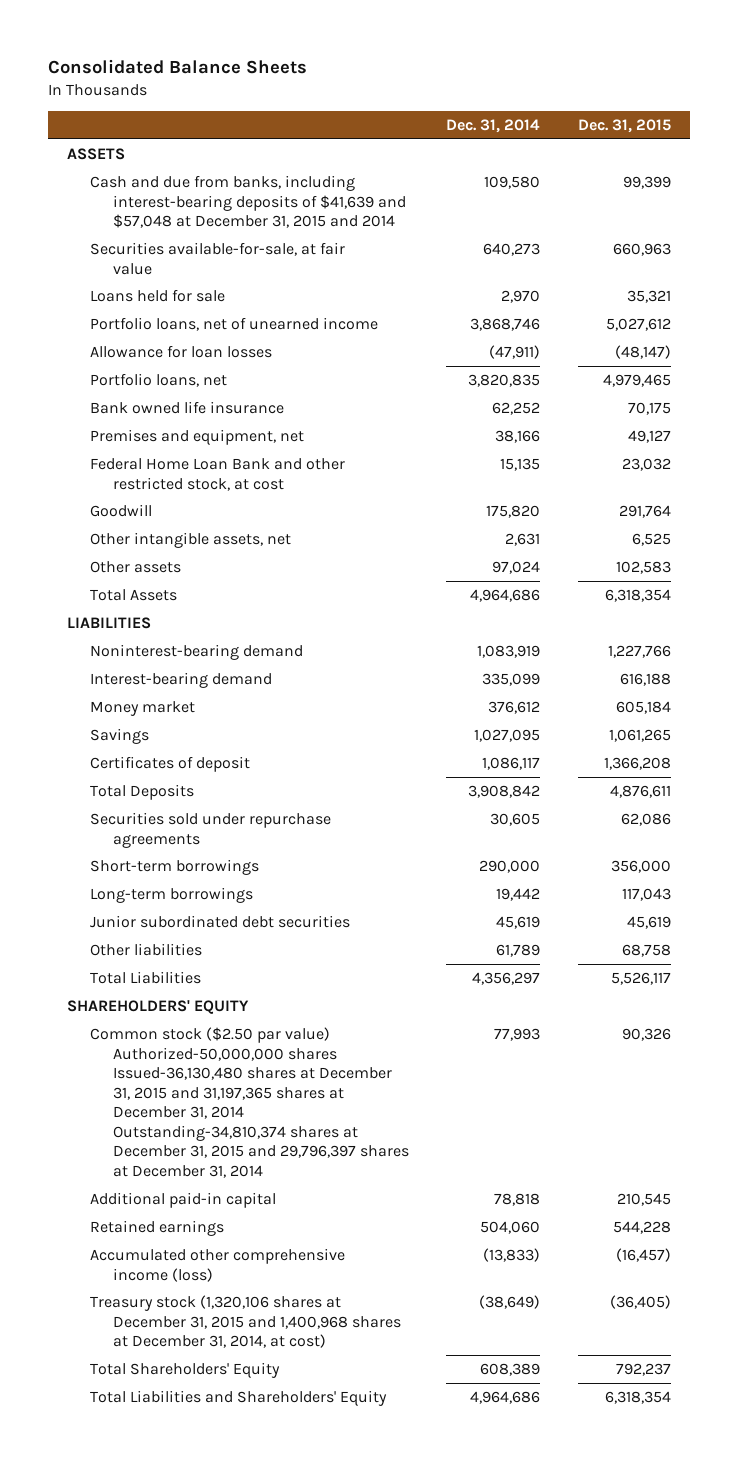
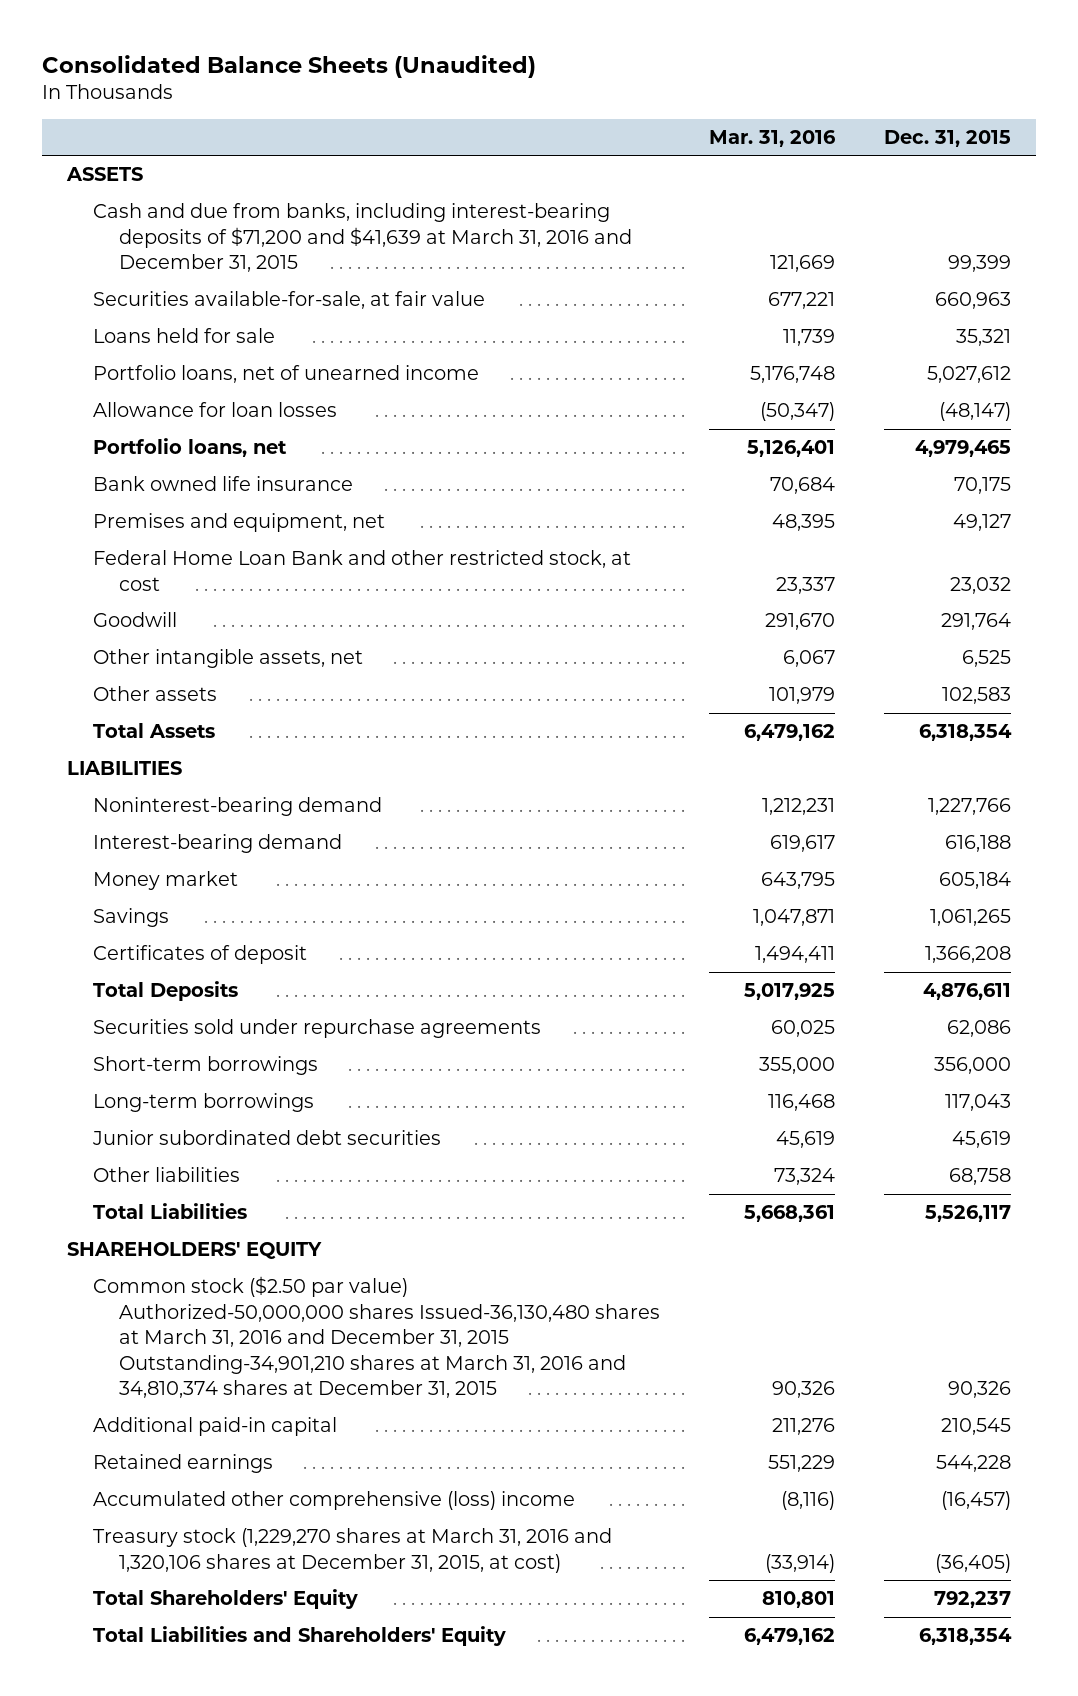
- Consolidated Balance Sheets
+ Consolidated Balance Sheets (Unaudited)
- | Dec. 31, 2014 | Dec. 31, 2015
+ | Mar. 31, 2016 | Dec. 31, 2015
- Cash and due from banks, including interest-bearing deposits of $41,639 and $57,048 at December 31, 2015 and 2014 | 109,580 | 99,399
+ Cash and due from banks, including interest-bearing deposits of $71,200 and $41,639 at March 31, 2016 and December 31, 2015 | 121,669 | 99,399
- Common stock ($2.50 par value) Authorized-50,000,000 shares Issued-36,130,480 shares at December 31, 2015 and 31,197,365 shares at December 31, 2014 Outstanding-34,810,374 shares at December 31, 2015 and 29,796,397 shares at December 31, 2014 | 77,993 | 90,326
+ Common stock ($2.50 par value) Authorized-50,000,000 shares Issued-36,130,480 shares at March 31, 2016 and December 31, 2015 Outstanding-34,901,210 shares at March 31, 2016 and 34,810,374 shares at December 31, 2015 | 90,326 | 90,326
- Accumulated other comprehensive income (loss) | (13,833) | (16,457)
- Treasury stock (1,320,106 shares at December 31, 2015 and 1,400,968 shares at December 31, 2014, at cost) | (38,649) | (36,405)
+ Accumulated other comprehensive (loss) income | (8,116) | (16,457)
+ Treasury stock (1,229,270 shares at March 31, 2016 and 1,320,106 shares at December 31, 2015, at cost) | (33,914) | (36,405)

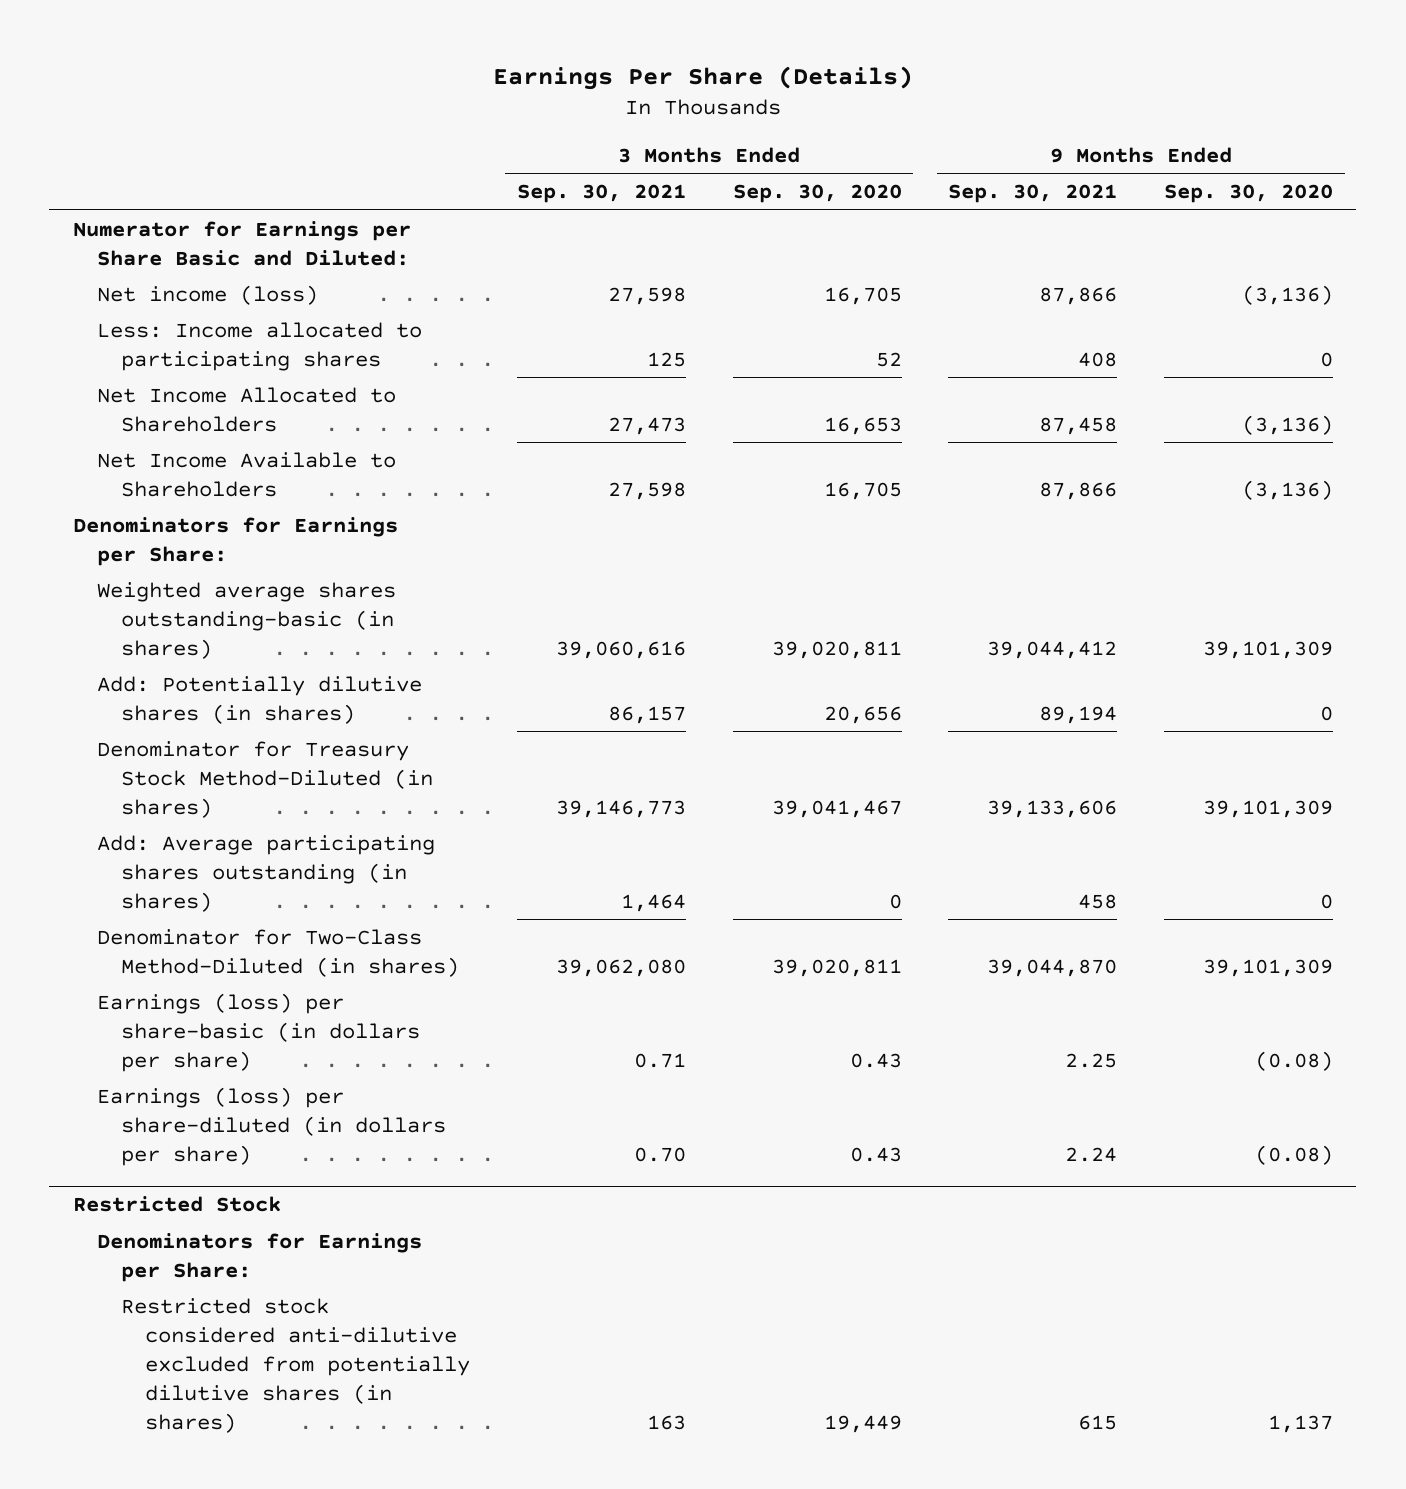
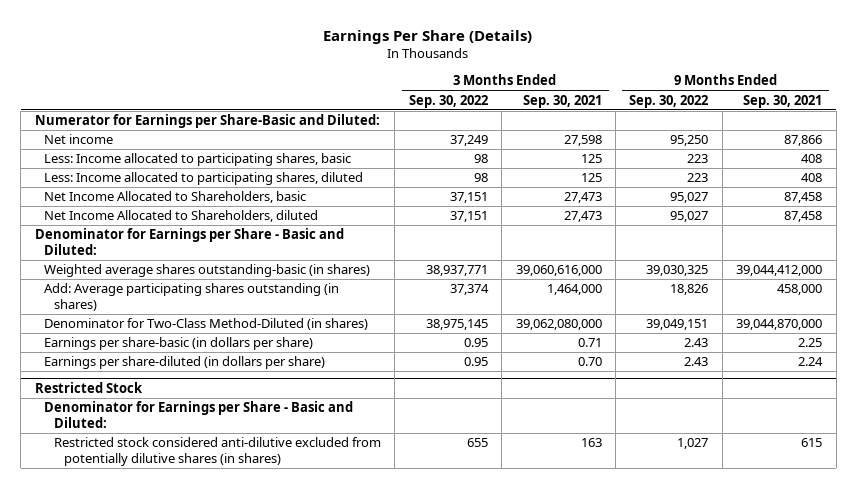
- | 3 Months Ended Sep. 30, 2021 | 3 Months Ended Sep. 30, 2020 | 9 Months Ended Sep. 30, 2021 | 9 Months Ended Sep. 30, 2020
+ | 3 Months Ended Sep. 30, 2022 | 3 Months Ended Sep. 30, 2021 | 9 Months Ended Sep. 30, 2022 | 9 Months Ended Sep. 30, 2021
- Numerator for Earnings per Share Basic and Diluted:
- Net income (loss) | 27,598 | 16,705 | 87,866 | (3,136)
- Less: Income allocated to participating shares | 125 | 52 | 408 | 0
- Net Income Allocated to Shareholders | 27,473 | 16,653 | 87,458 | (3,136)
- Net Income Available to Shareholders | 27,598 | 16,705 | 87,866 | (3,136)
- Denominators for Earnings per Share:
- Weighted average shares outstanding-basic (in shares) | 39,060,616 | 39,020,811 | 39,044,412 | 39,101,309
- Add: Potentially dilutive shares (in shares) | 86,157 | 20,656 | 89,194 | 0
- Denominator for Treasury Stock Method-Diluted (in shares) | 39,146,773 | 39,041,467 | 39,133,606 | 39,101,309
- Add: Average participating shares outstanding (in shares) | 1,464 | 0 | 458 | 0
- Denominator for Two-Class Method-Diluted (in shares) | 39,062,080 | 39,020,811 | 39,044,870 | 39,101,309
- Earnings (loss) per share-basic (in dollars per share) | 0.71 | 0.43 | 2.25 | (0.08)
- Earnings (loss) per share-diluted (in dollars per share) | 0.70 | 0.43 | 2.24 | (0.08)
+ Numerator for Earnings per Share-Basic and Diluted:
+ Net income | 37,249 | 27,598 | 95,250 | 87,866
+ Less: Income allocated to participating shares, basic | 98 | 125 | 223 | 408
+ Less: Income allocated to participating shares, diluted | 98 | 125 | 223 | 408
+ Net Income Allocated to Shareholders, basic | 37,151 | 27,473 | 95,027 | 87,458
+ Net Income Allocated to Shareholders, diluted | 37,151 | 27,473 | 95,027 | 87,458
+ Denominator for Earnings per Share - Basic and Diluted:
+ Weighted average shares outstanding-basic (in shares) | 38,937,771 | 39,060,616,000 | 39,030,325 | 39,044,412,000
+ Add: Average participating shares outstanding (in shares) | 37,374 | 1,464,000 | 18,826 | 458,000
+ Denominator for Two-Class Method-Diluted (in shares) | 38,975,145 | 39,062,080,000 | 39,049,151 | 39,044,870,000
+ Earnings per share-basic (in dollars per share) | 0.95 | 0.71 | 2.43 | 2.25
+ Earnings per share-diluted (in dollars per share) | 0.95 | 0.70 | 2.43 | 2.24
@ Restricted Stock
- Denominators for Earnings per Share:
+ Denominator for Earnings per Share - Basic and Diluted:

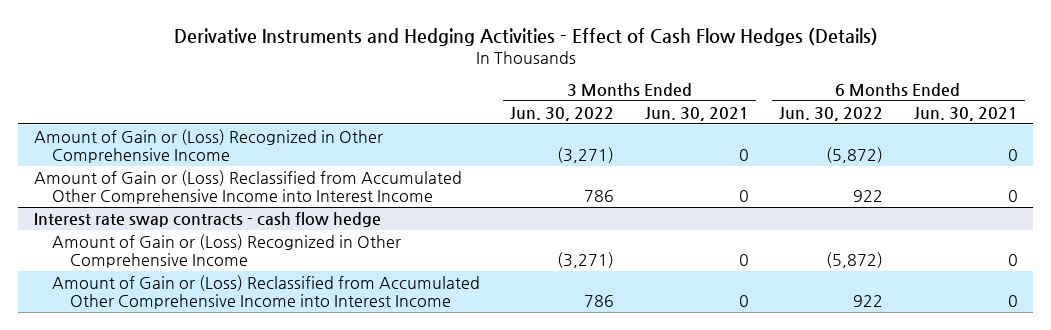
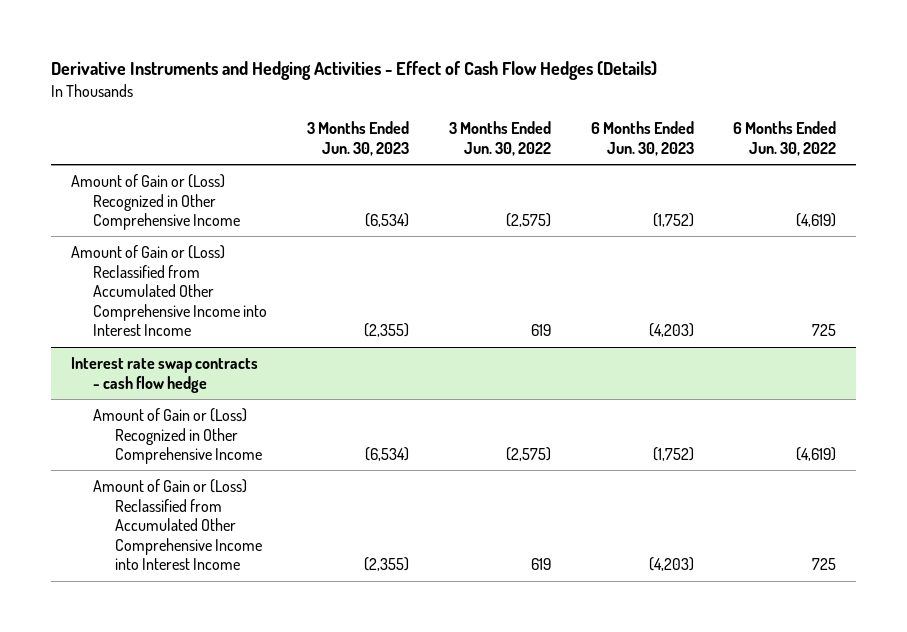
- | 3 Months Ended Jun. 30, 2022 | 3 Months Ended Jun. 30, 2021 | 6 Months Ended Jun. 30, 2022 | 6 Months Ended Jun. 30, 2021
+ | 3 Months Ended Jun. 30, 2023 | 3 Months Ended Jun. 30, 2022 | 6 Months Ended Jun. 30, 2023 | 6 Months Ended Jun. 30, 2022
- Amount of Gain or (Loss) Recognized in Other Comprehensive Income | (3,271) | 0 | (5,872) | 0
- Amount of Gain or (Loss) Reclassified from Accumulated Other Comprehensive Income into Interest Income | 786 | 0 | 922 | 0
+ Amount of Gain or (Loss) Recognized in Other Comprehensive Income | (6,534) | (2,575) | (1,752) | (4,619)
+ Amount of Gain or (Loss) Reclassified from Accumulated Other Comprehensive Income into Interest Income | (2,355) | 619 | (4,203) | 725
@ Interest rate swap contracts - cash flow hedge
- Amount of Gain or (Loss) Recognized in Other Comprehensive Income | (3,271) | 0 | (5,872) | 0
- Amount of Gain or (Loss) Reclassified from Accumulated Other Comprehensive Income into Interest Income | 786 | 0 | 922 | 0
+ Amount of Gain or (Loss) Recognized in Other Comprehensive Income | (6,534) | (2,575) | (1,752) | (4,619)
+ Amount of Gain or (Loss) Reclassified from Accumulated Other Comprehensive Income into Interest Income | (2,355) | 619 | (4,203) | 725

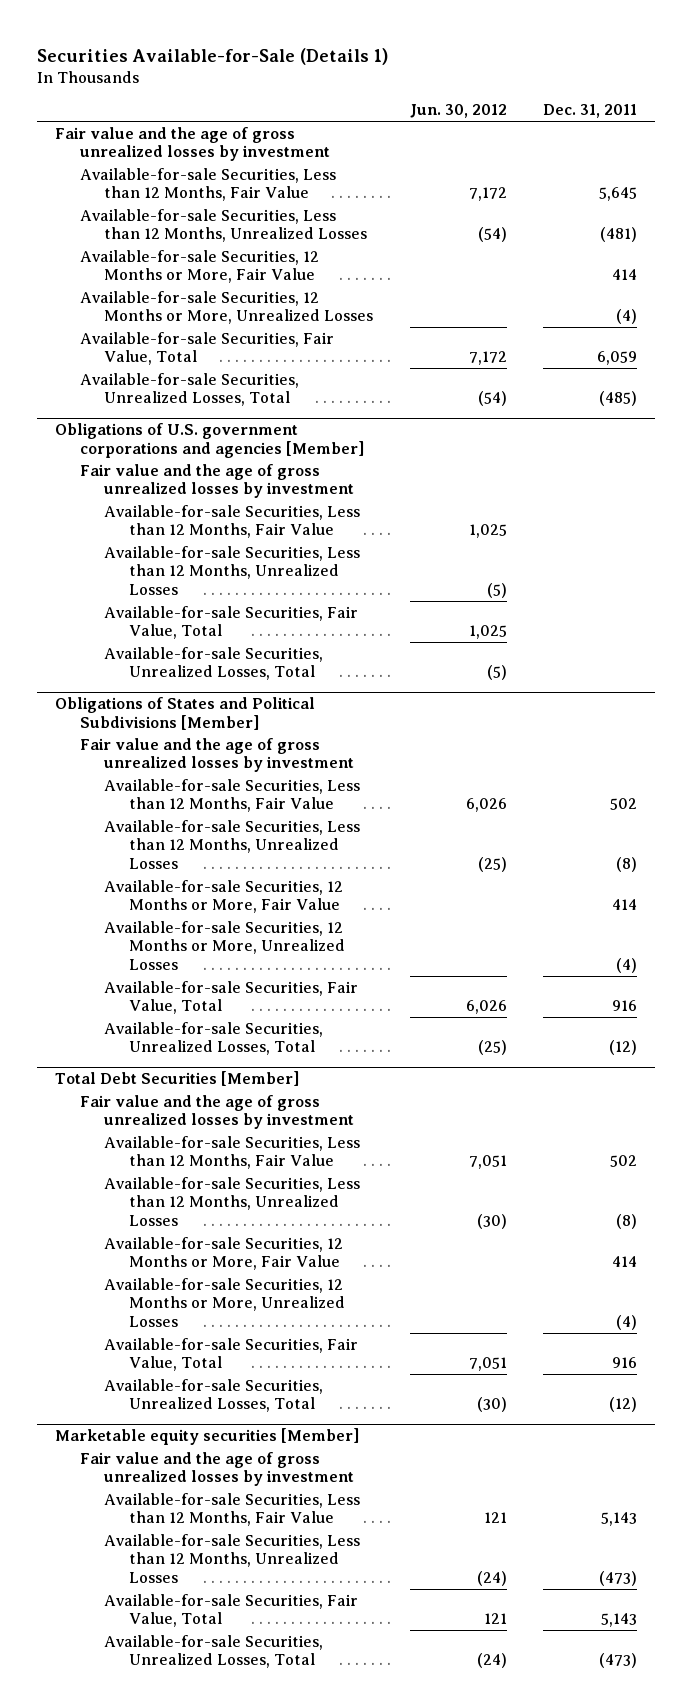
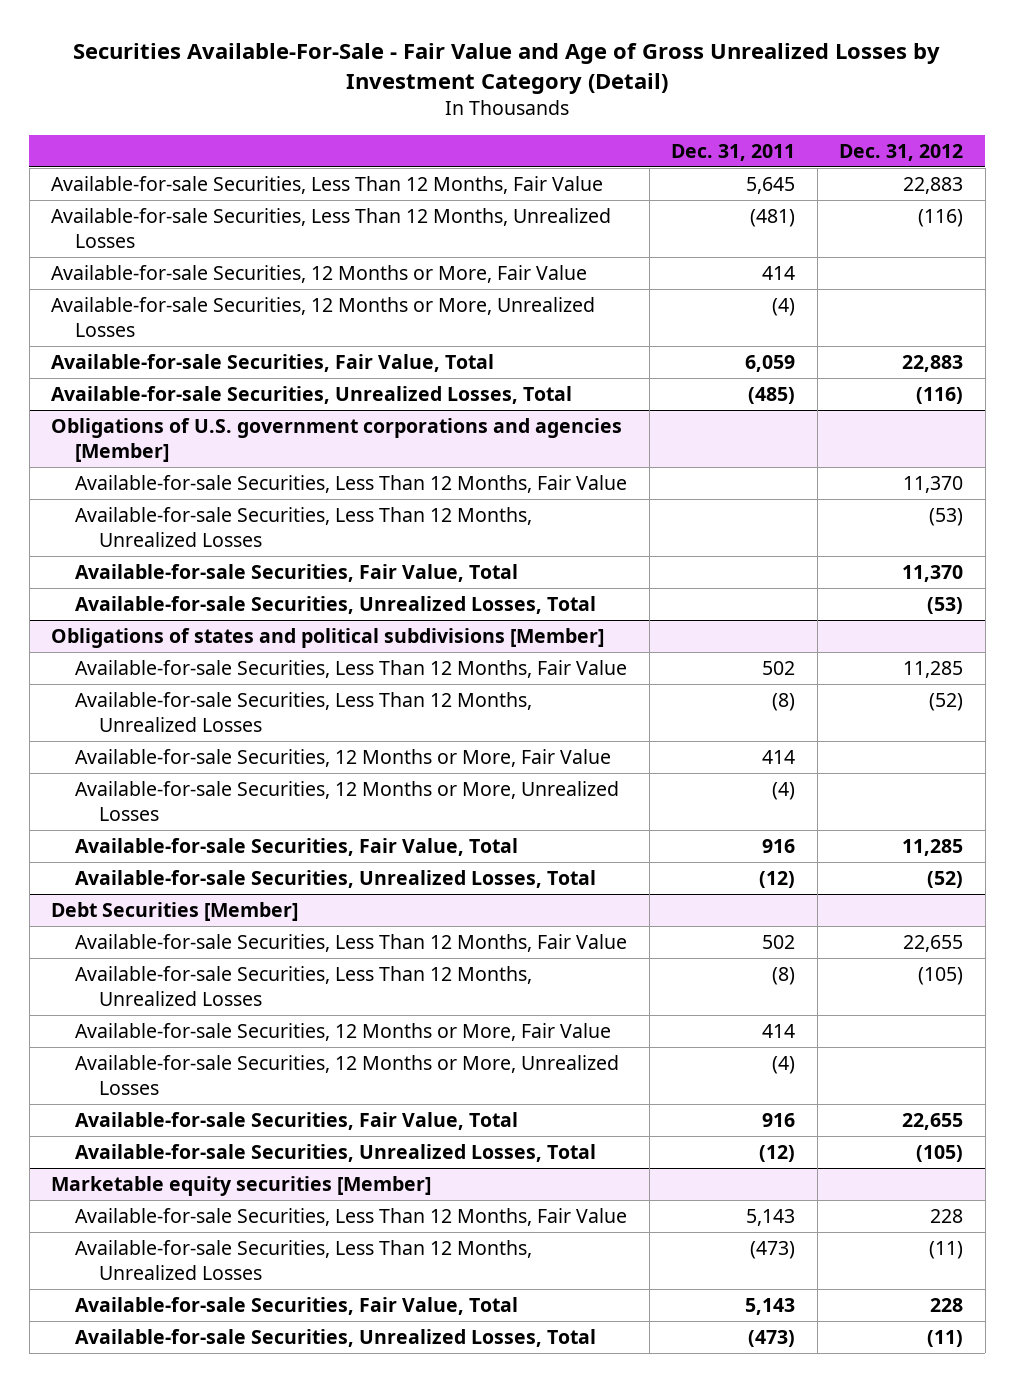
- Securities Available-for-Sale (Details 1)
+ Securities Available-For-Sale - Fair Value and Age of Gross Unrealized Losses by Investment Category (Detail)
- | Jun. 30, 2012 | Dec. 31, 2011
+ | Dec. 31, 2011 | Dec. 31, 2012
- Fair value and the age of gross unrealized losses by investment
- Available-for-sale Securities, Less than 12 Months, Fair Value | 7,172 | 5,645
- Available-for-sale Securities, Less than 12 Months, Unrealized Losses | (54) | (481)
+ Available-for-sale Securities, Less Than 12 Months, Fair Value | 5,645 | 22,883
+ Available-for-sale Securities, Less Than 12 Months, Unrealized Losses | (481) | (116)
@ Obligations of U.S. government corporations and agencies [Member]
- Fair value and the age of gross unrealized losses by investment
- Available-for-sale Securities, Less than 12 Months, Fair Value | 1,025 |
- Available-for-sale Securities, Less than 12 Months, Unrealized Losses | (5) |
+ Available-for-sale Securities, Less Than 12 Months, Fair Value | | 11,370
+ Available-for-sale Securities, Less Than 12 Months, Unrealized Losses | | (53)
- Obligations of States and Political Subdivisions [Member]
- Fair value and the age of gross unrealized losses by investment
- Available-for-sale Securities, Less than 12 Months, Fair Value | 6,026 | 502
- Available-for-sale Securities, Less than 12 Months, Unrealized Losses | (25) | (8)
+ Obligations of states and political subdivisions [Member]
+ Available-for-sale Securities, Less Than 12 Months, Fair Value | 502 | 11,285
+ Available-for-sale Securities, Less Than 12 Months, Unrealized Losses | (8) | (52)
- Total Debt Securities [Member]
- Fair value and the age of gross unrealized losses by investment
- Available-for-sale Securities, Less than 12 Months, Fair Value | 7,051 | 502
- Available-for-sale Securities, Less than 12 Months, Unrealized Losses | (30) | (8)
+ Debt Securities [Member]
+ Available-for-sale Securities, Less Than 12 Months, Fair Value | 502 | 22,655
+ Available-for-sale Securities, Less Than 12 Months, Unrealized Losses | (8) | (105)
@ Marketable equity securities [Member]
- Fair value and the age of gross unrealized losses by investment
- Available-for-sale Securities, Less than 12 Months, Fair Value | 121 | 5,143
- Available-for-sale Securities, Less than 12 Months, Unrealized Losses | (24) | (473)
+ Available-for-sale Securities, Less Than 12 Months, Fair Value | 5,143 | 228
+ Available-for-sale Securities, Less Than 12 Months, Unrealized Losses | (473) | (11)

